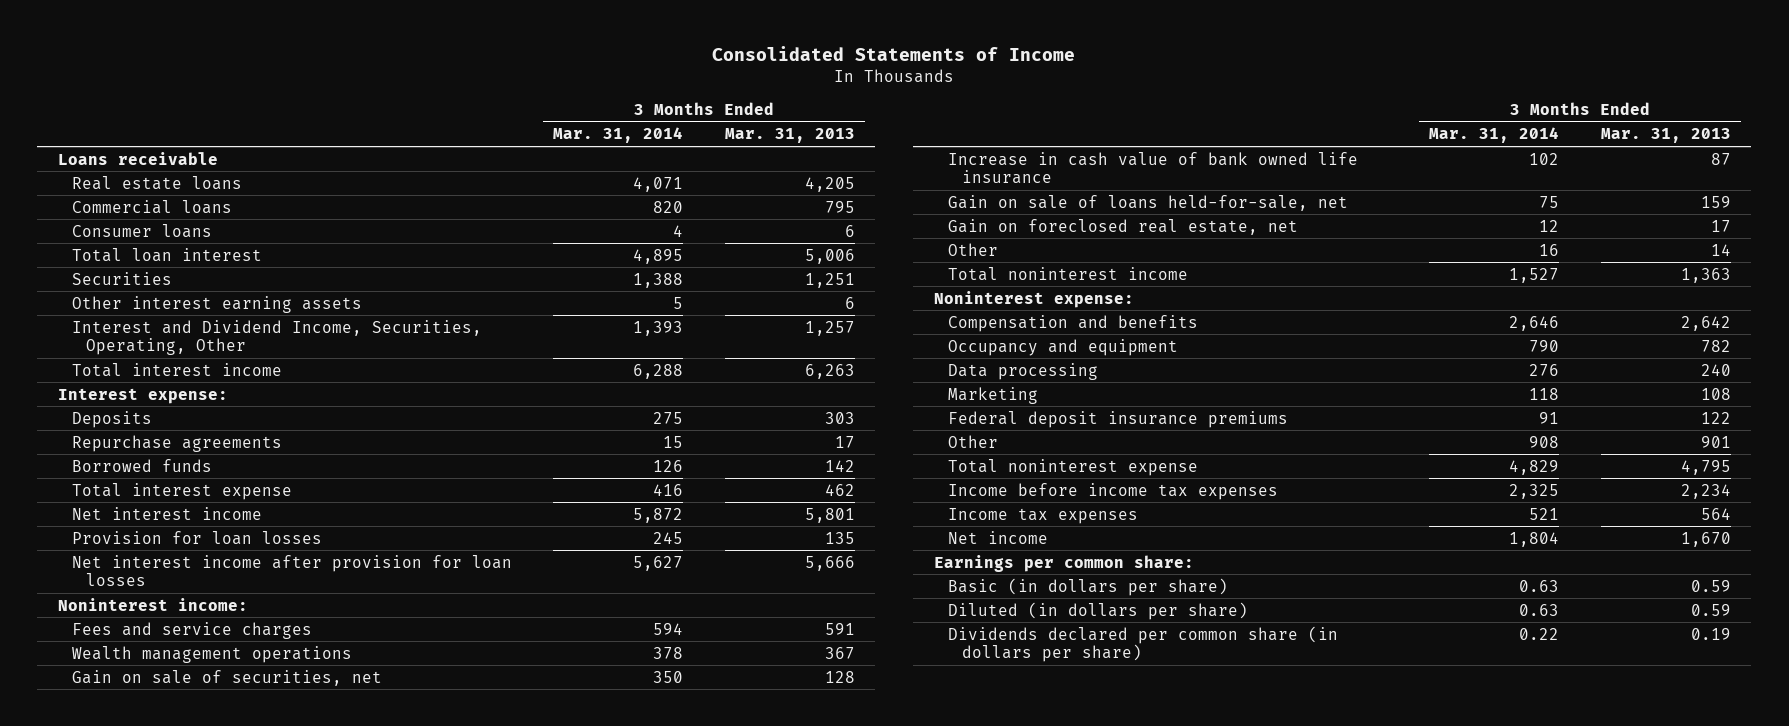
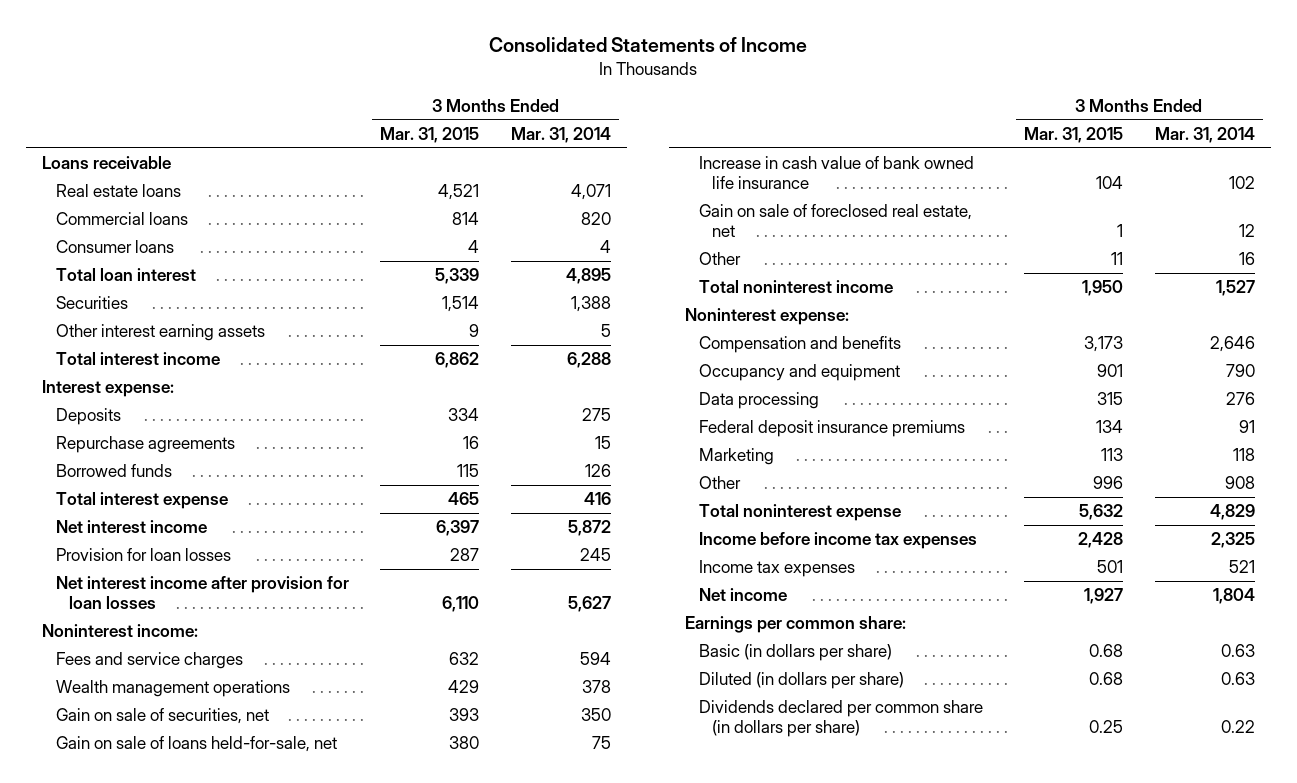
- | 3 Months Ended Mar. 31, 2014 | 3 Months Ended Mar. 31, 2013
+ | 3 Months Ended Mar. 31, 2015 | 3 Months Ended Mar. 31, 2014
- Interest and Dividend Income, Securities, Operating, Other | 1,393 | 1,257
- Gain on foreclosed real estate, net | 12 | 17
moved down: Increase in cash value of bank owned life insurance | 104 | 102
+ Gain on sale of foreclosed real estate, net | 1 | 12
moved down: Marketing | 113 | 118

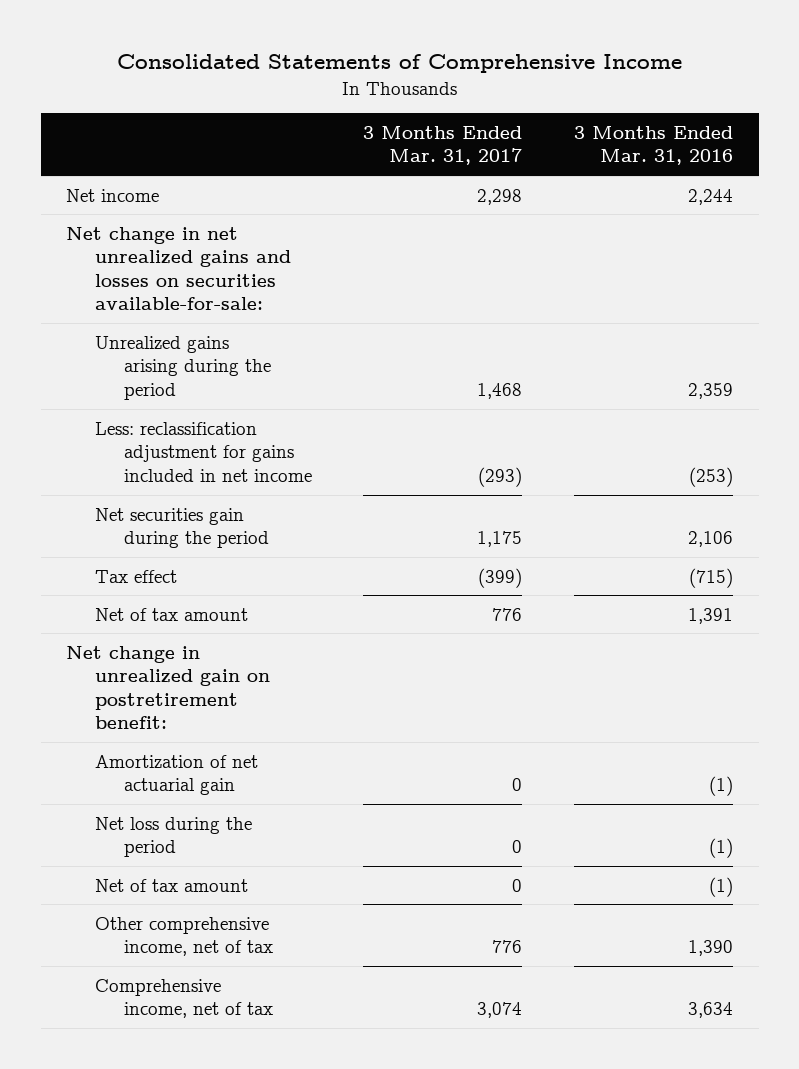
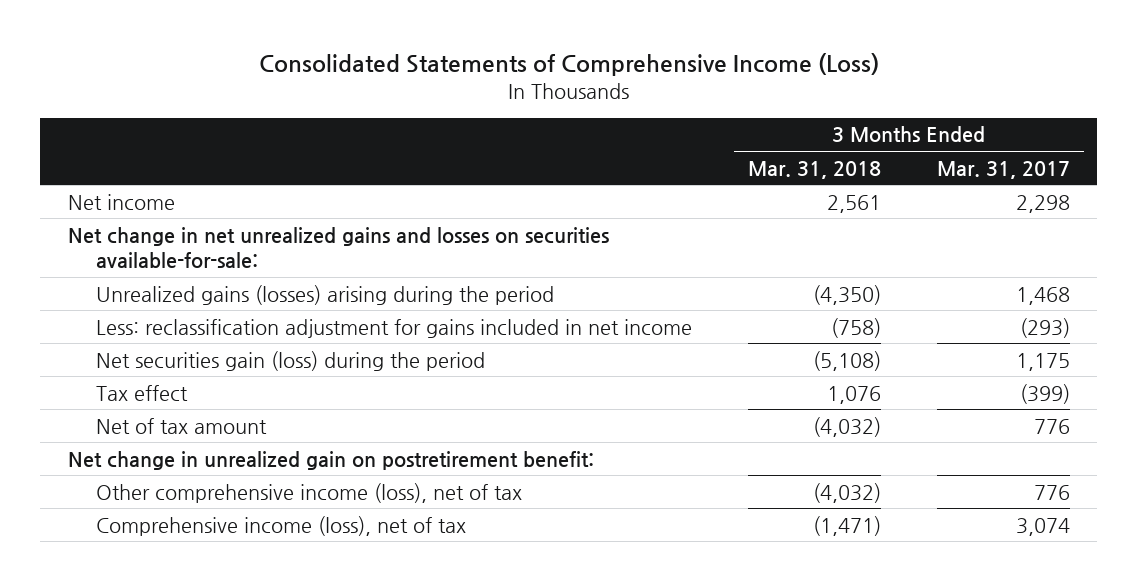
- Consolidated Statements of Comprehensive Income
+ Consolidated Statements of Comprehensive Income (Loss)
- | 3 Months Ended Mar. 31, 2017 | 3 Months Ended Mar. 31, 2016
+ | 3 Months Ended Mar. 31, 2018 | 3 Months Ended Mar. 31, 2017
- Unrealized gains arising during the period | 1,468 | 2,359
+ Unrealized gains (losses) arising during the period | (4,350) | 1,468
- Net securities gain during the period | 1,175 | 2,106
+ Net securities gain (loss) during the period | (5,108) | 1,175
- Amortization of net actuarial gain | 0 | (1)
- Net loss during the period | 0 | (1)
- Net of tax amount | 0 | (1)
- Other comprehensive income, net of tax | 776 | 1,390
- Comprehensive income, net of tax | 3,074 | 3,634
+ Other comprehensive income (loss), net of tax | (4,032) | 776
+ Comprehensive income (loss), net of tax | (1,471) | 3,074

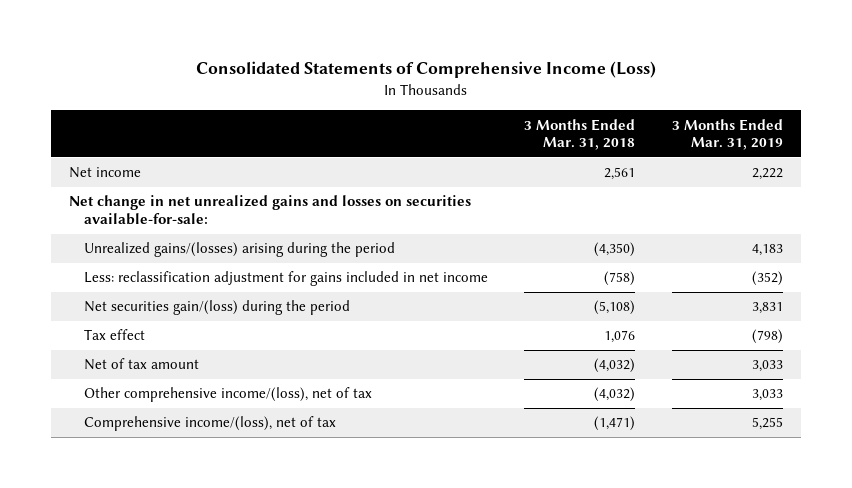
- | 3 Months Ended Mar. 31, 2018 | 3 Months Ended Mar. 31, 2017
+ | 3 Months Ended Mar. 31, 2018 | 3 Months Ended Mar. 31, 2019
- Unrealized gains (losses) arising during the period | (4,350) | 1,468
+ Unrealized gains/(losses) arising during the period | (4,350) | 4,183
- Net securities gain (loss) during the period | (5,108) | 1,175
+ Net securities gain/(loss) during the period | (5,108) | 3,831
- Net change in unrealized gain on postretirement benefit:
- Other comprehensive income (loss), net of tax | (4,032) | 776
- Comprehensive income (loss), net of tax | (1,471) | 3,074
+ Other comprehensive income/(loss), net of tax | (4,032) | 3,033
+ Comprehensive income/(loss), net of tax | (1,471) | 5,255

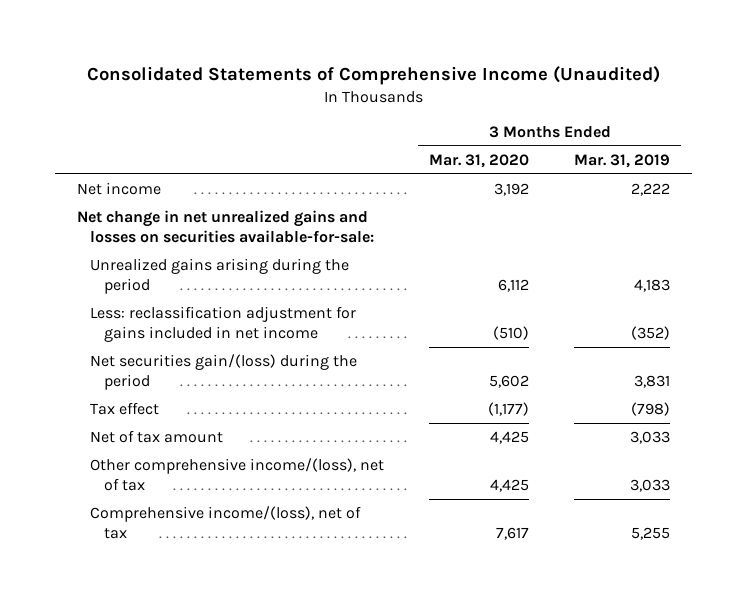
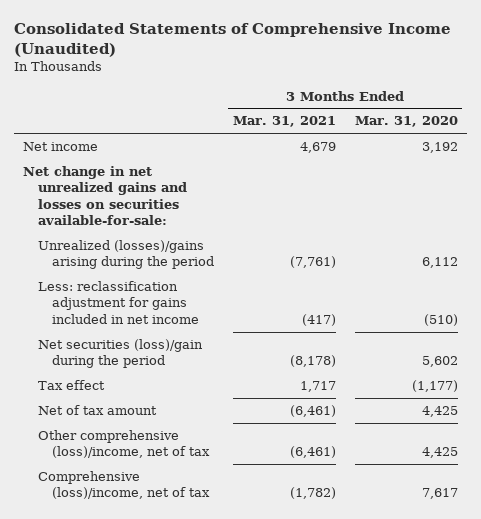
- | 3 Months Ended Mar. 31, 2020 | 3 Months Ended Mar. 31, 2019
+ | 3 Months Ended Mar. 31, 2021 | 3 Months Ended Mar. 31, 2020
- Unrealized gains arising during the period | 6,112 | 4,183
+ Unrealized (losses)/gains arising during the period | (7,761) | 6,112
- Net securities gain/(loss) during the period | 5,602 | 3,831
+ Net securities (loss)/gain during the period | (8,178) | 5,602
- Other comprehensive income/(loss), net of tax | 4,425 | 3,033
- Comprehensive income/(loss), net of tax | 7,617 | 5,255
+ Other comprehensive (loss)/income, net of tax | (6,461) | 4,425
+ Comprehensive (loss)/income, net of tax | (1,782) | 7,617

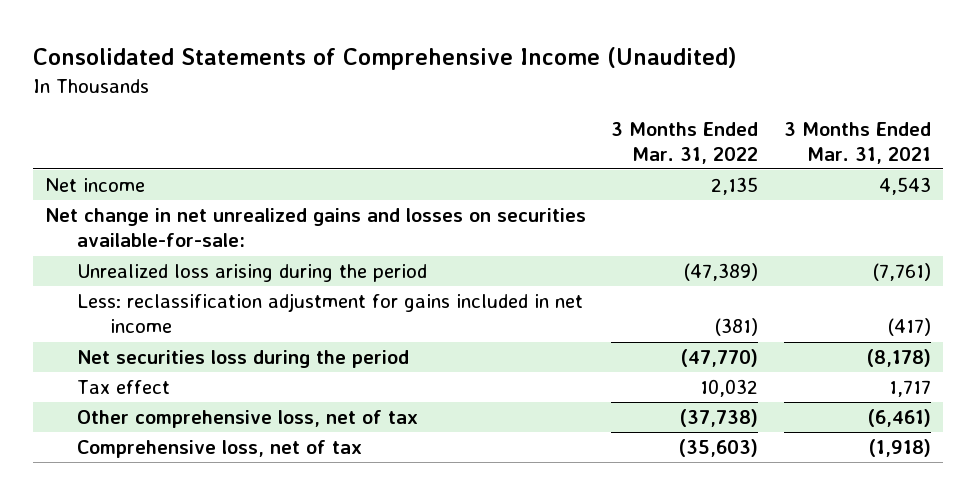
- | 3 Months Ended Mar. 31, 2021 | 3 Months Ended Mar. 31, 2020
+ | 3 Months Ended Mar. 31, 2022 | 3 Months Ended Mar. 31, 2021
- Net income | 4,679 | 3,192
+ Net income | 2,135 | 4,543
- Unrealized (losses)/gains arising during the period | (7,761) | 6,112
+ Unrealized loss arising during the period | (47,389) | (7,761)
- Net securities (loss)/gain during the period | (8,178) | 5,602
+ Net securities loss during the period | (47,770) | (8,178)
- Net of tax amount | (6,461) | 4,425
- Other comprehensive (loss)/income, net of tax | (6,461) | 4,425
- Comprehensive (loss)/income, net of tax | (1,782) | 7,617
+ Other comprehensive loss, net of tax | (37,738) | (6,461)
+ Comprehensive loss, net of tax | (35,603) | (1,918)

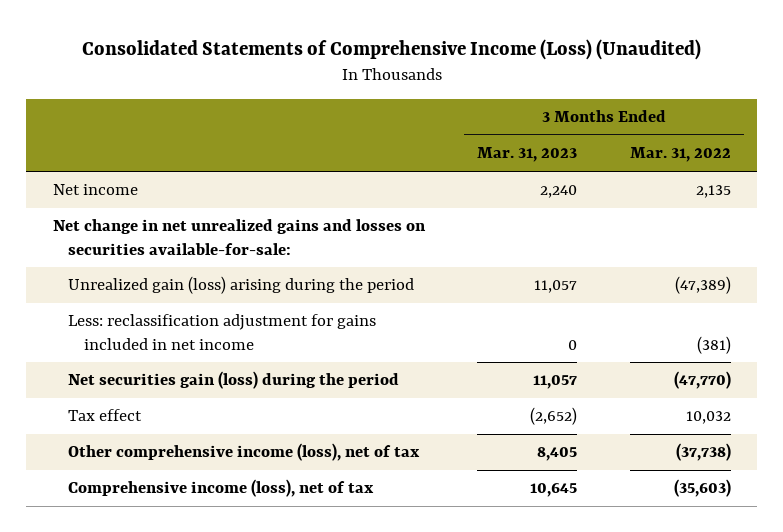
- Consolidated Statements of Comprehensive Income (Unaudited)
+ Consolidated Statements of Comprehensive Income (Loss) (Unaudited)
- | 3 Months Ended Mar. 31, 2022 | 3 Months Ended Mar. 31, 2021
+ | 3 Months Ended Mar. 31, 2023 | 3 Months Ended Mar. 31, 2022
- Unrealized loss arising during the period | (47,389) | (7,761)
+ Unrealized gain (loss) arising during the period | 11,057 | (47,389)
- Net securities loss during the period | (47,770) | (8,178)
+ Net securities gain (loss) during the period | 11,057 | (47,770)
- Other comprehensive loss, net of tax | (37,738) | (6,461)
- Comprehensive loss, net of tax | (35,603) | (1,918)
+ Other comprehensive income (loss), net of tax | 8,405 | (37,738)
+ Comprehensive income (loss), net of tax | 10,645 | (35,603)

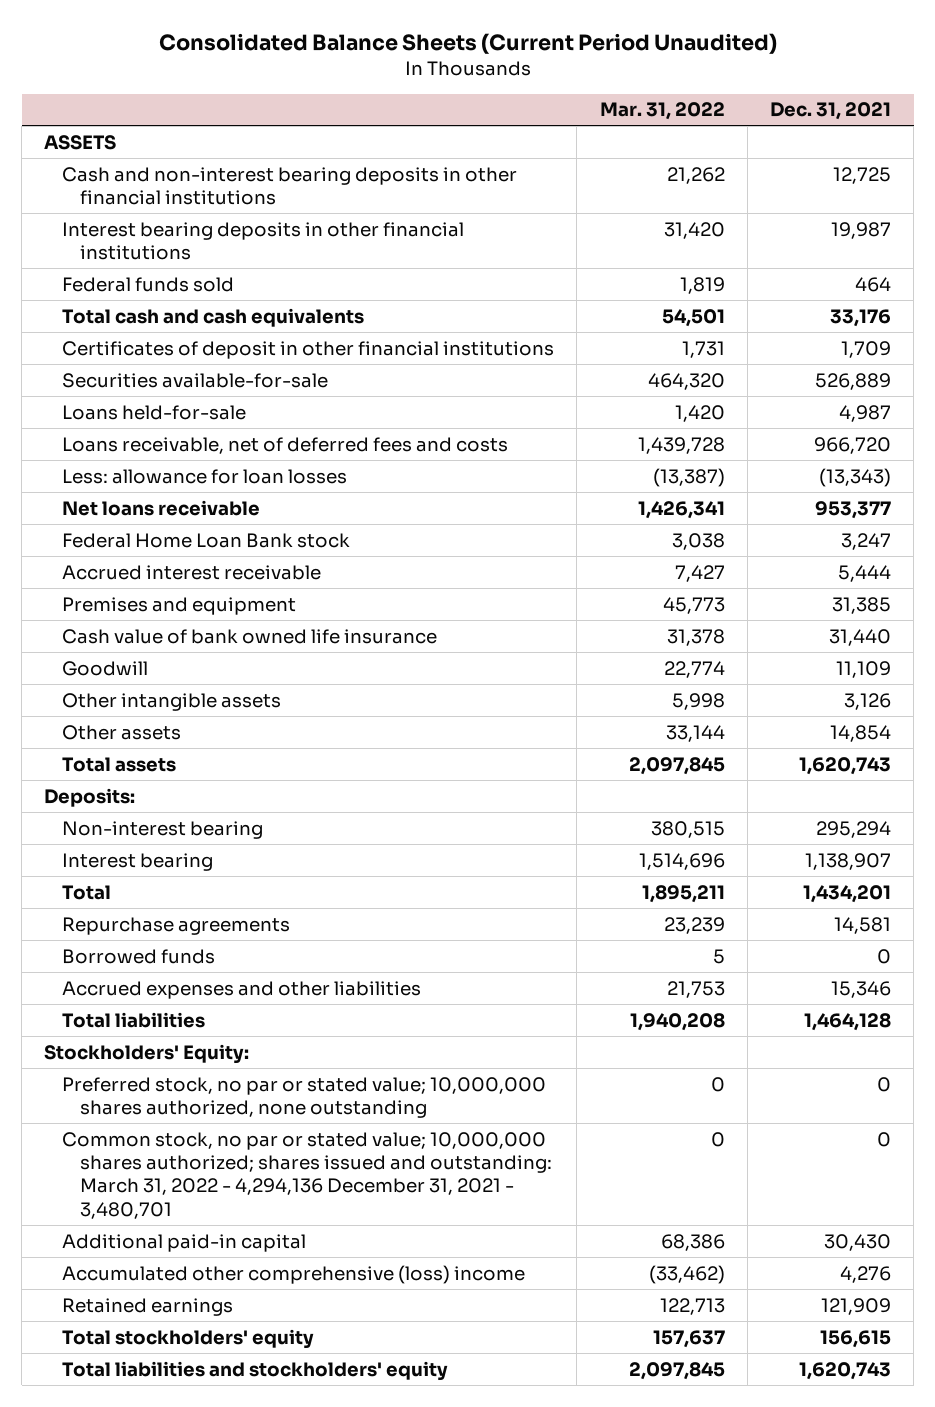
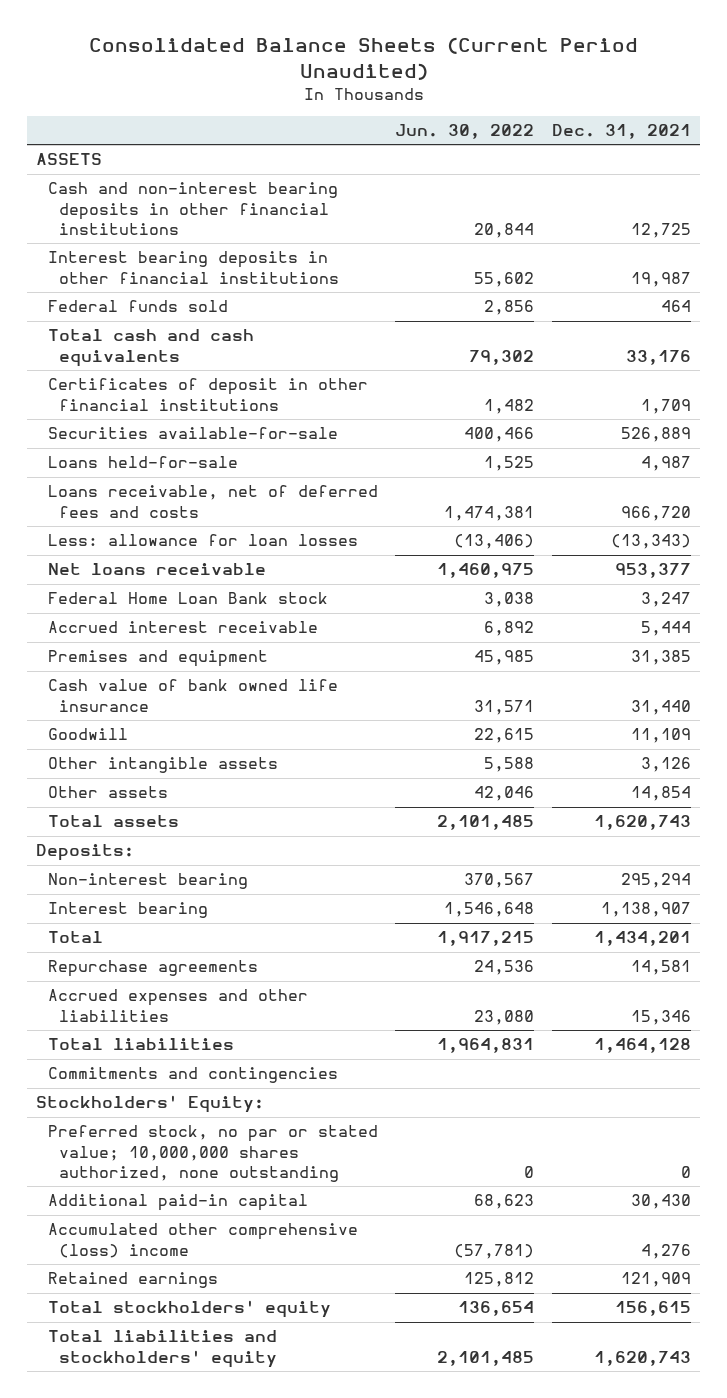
- | Mar. 31, 2022 | Dec. 31, 2021
+ | Jun. 30, 2022 | Dec. 31, 2021
- Borrowed funds | 5 | 0
+ Commitments and contingencies
- Common stock, no par or stated value; 10,000,000 shares authorized; shares issued and outstanding: March 31, 2022 - 4,294,136 December 31, 2021 - 3,480,701 | 0 | 0

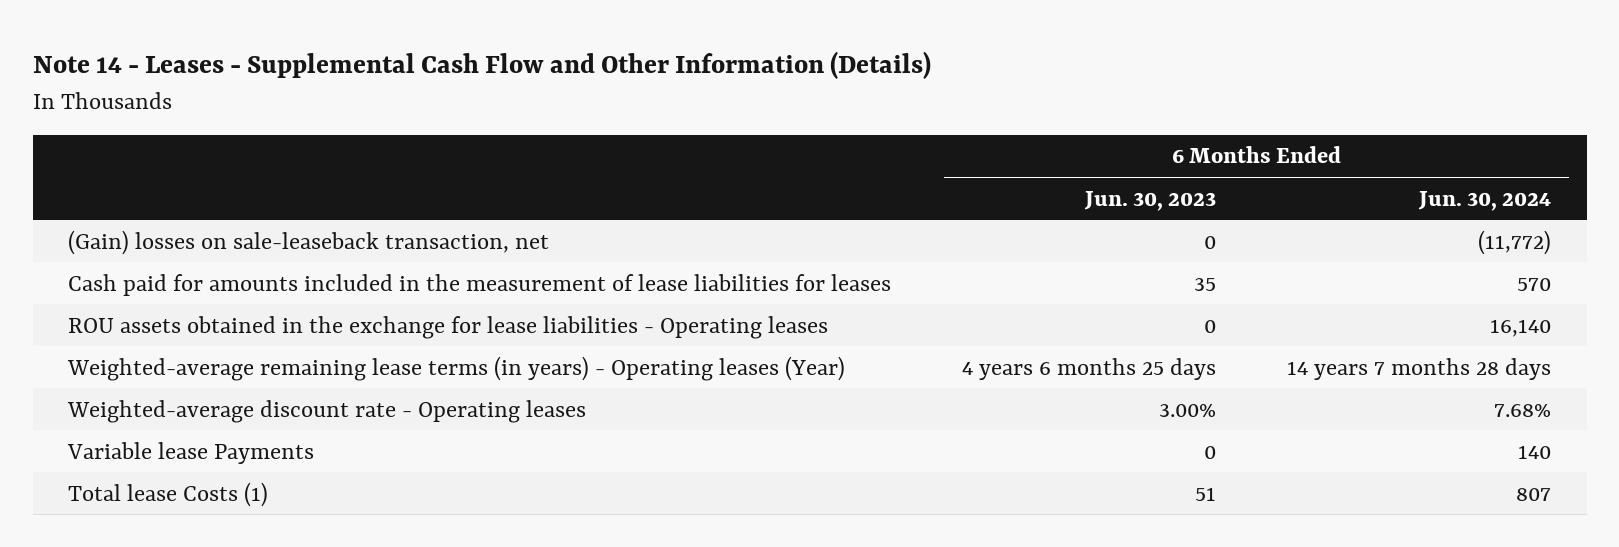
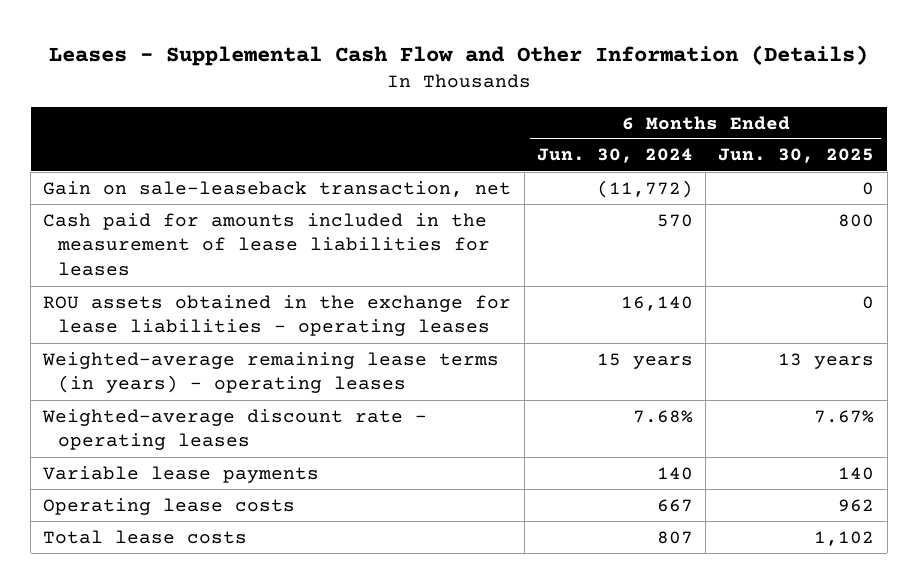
- Note 14 - Leases - Supplemental Cash Flow and Other Information (Details)
+ Leases - Supplemental Cash Flow and Other Information (Details)
- | 6 Months Ended Jun. 30, 2023 | 6 Months Ended Jun. 30, 2024
+ | 6 Months Ended Jun. 30, 2024 | 6 Months Ended Jun. 30, 2025
- (Gain) losses on sale-leaseback transaction, net | 0 | (11,772)
+ Gain on sale-leaseback transaction, net | (11,772) | 0
- ROU assets obtained in the exchange for lease liabilities - Operating leases | 0 | 16,140
- Weighted-average remaining lease terms (in years) - Operating leases (Year) | 4 years 6 months 25 days | 14 years 7 months 28 days
- Weighted-average discount rate - Operating leases | 3.00% | 7.68%
- Variable lease Payments | 0 | 140
- Total lease Costs (1) | 51 | 807
+ ROU assets obtained in the exchange for lease liabilities - operating leases | 16,140 | 0
+ Weighted-average remaining lease terms (in years) - operating leases | 15 years | 13 years
+ Weighted-average discount rate - operating leases | 7.68% | 7.67%
+ Variable lease payments | 140 | 140
+ Operating lease costs | 667 | 962
+ Total lease costs | 807 | 1,102

